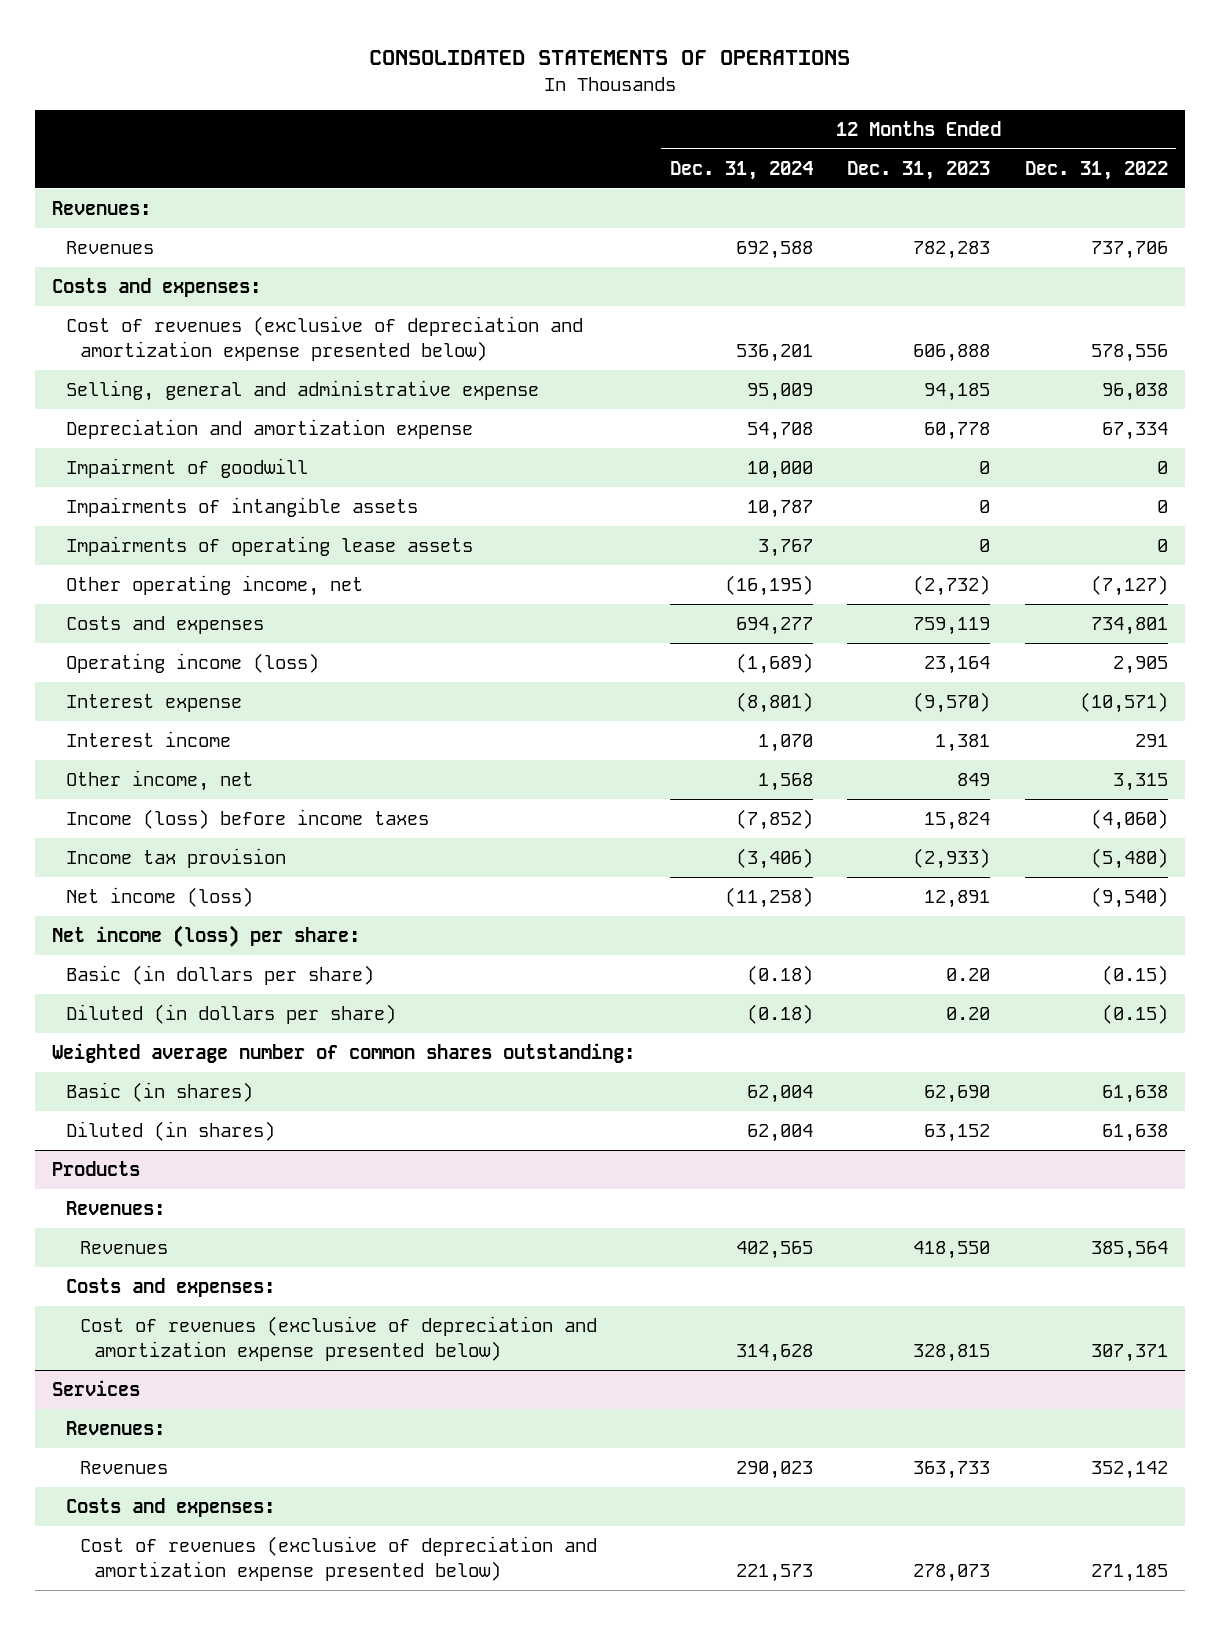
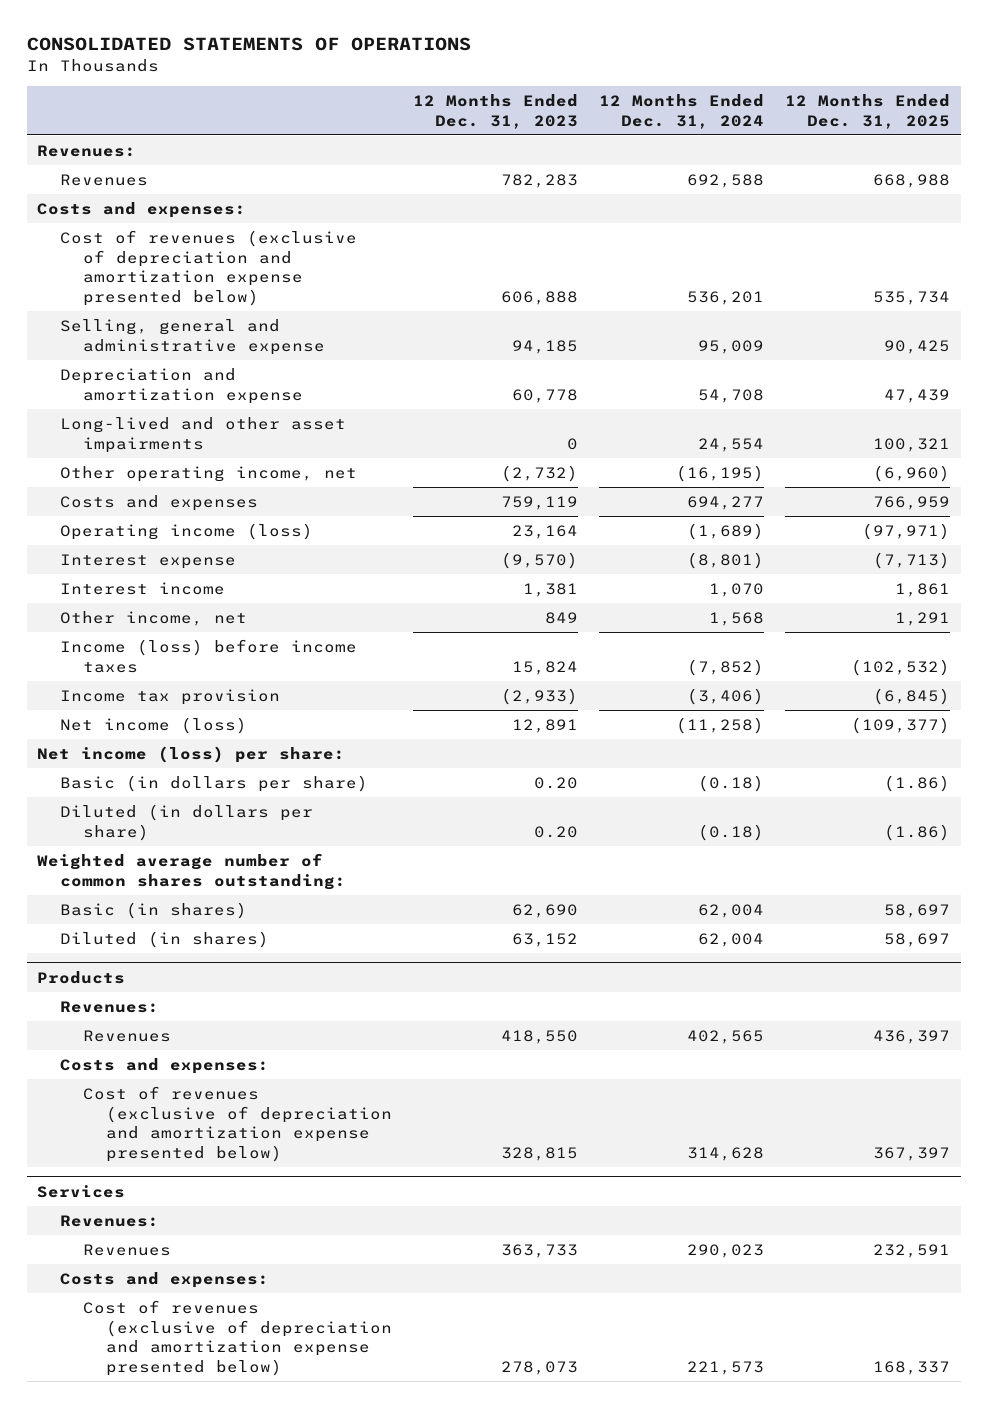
- | 12 Months Ended Dec. 31, 2024 | 12 Months Ended Dec. 31, 2023 | 12 Months Ended Dec. 31, 2022
+ | 12 Months Ended Dec. 31, 2023 | 12 Months Ended Dec. 31, 2024 | 12 Months Ended Dec. 31, 2025
- Impairment of goodwill | 10,000 | 0 | 0
- Impairments of intangible assets | 10,787 | 0 | 0
- Impairments of operating lease assets | 3,767 | 0 | 0
+ Long-lived and other asset impairments | 0 | 24,554 | 100,321

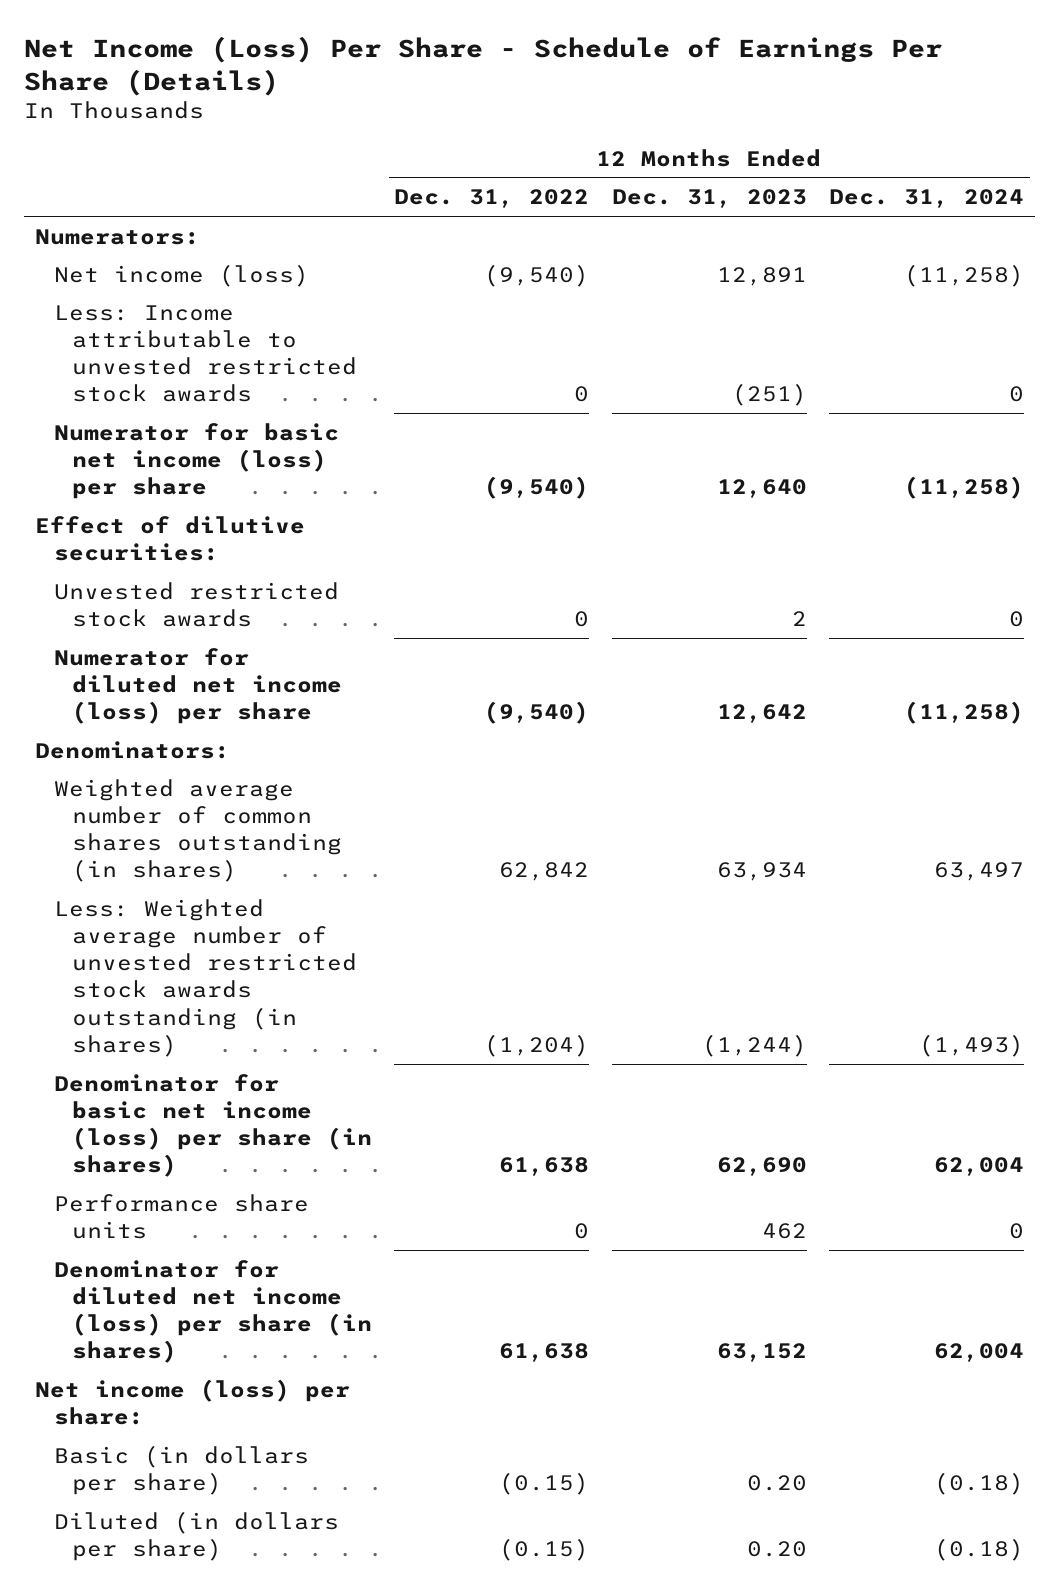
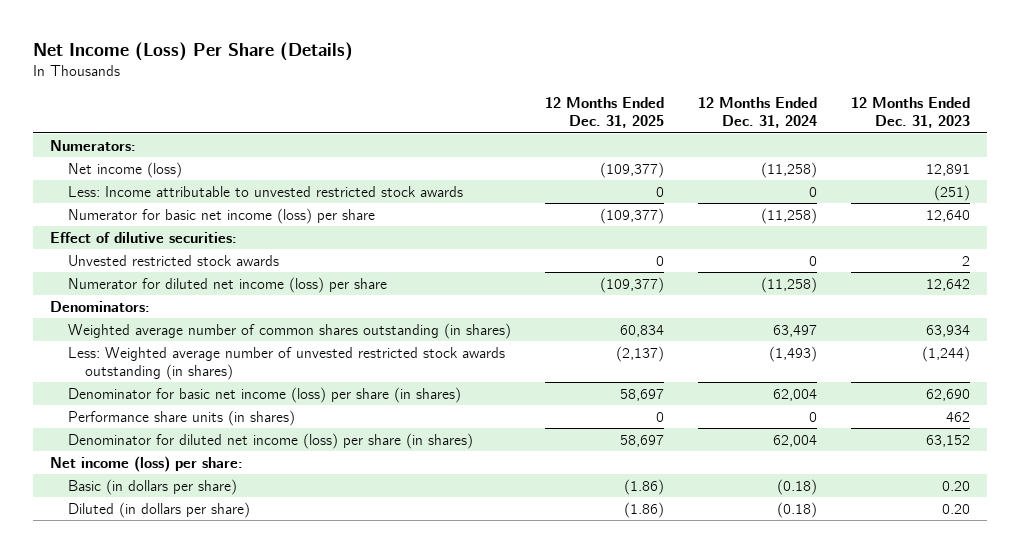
- Net Income (Loss) Per Share - Schedule of Earnings Per Share (Details)
+ Net Income (Loss) Per Share (Details)
- | 12 Months Ended Dec. 31, 2022 | 12 Months Ended Dec. 31, 2023 | 12 Months Ended Dec. 31, 2024
+ | 12 Months Ended Dec. 31, 2025 | 12 Months Ended Dec. 31, 2024 | 12 Months Ended Dec. 31, 2023
- Performance share units | 0 | 462 | 0
+ Performance share units (in shares) | 0 | 0 | 462

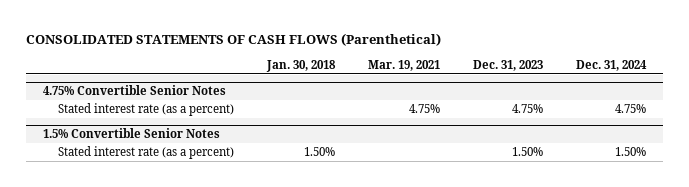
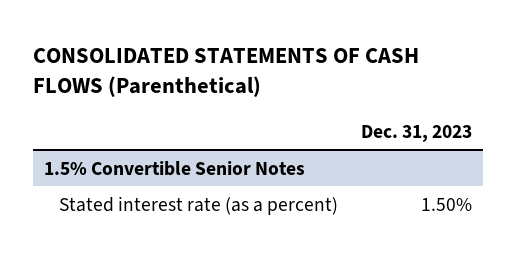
- | Jan. 30, 2018 | Mar. 19, 2021 | Dec. 31, 2023 | Dec. 31, 2024
+ | Dec. 31, 2023
- 4.75% Convertible Senior Notes
- Stated interest rate (as a percent) | | 4.75% | 4.75% | 4.75%

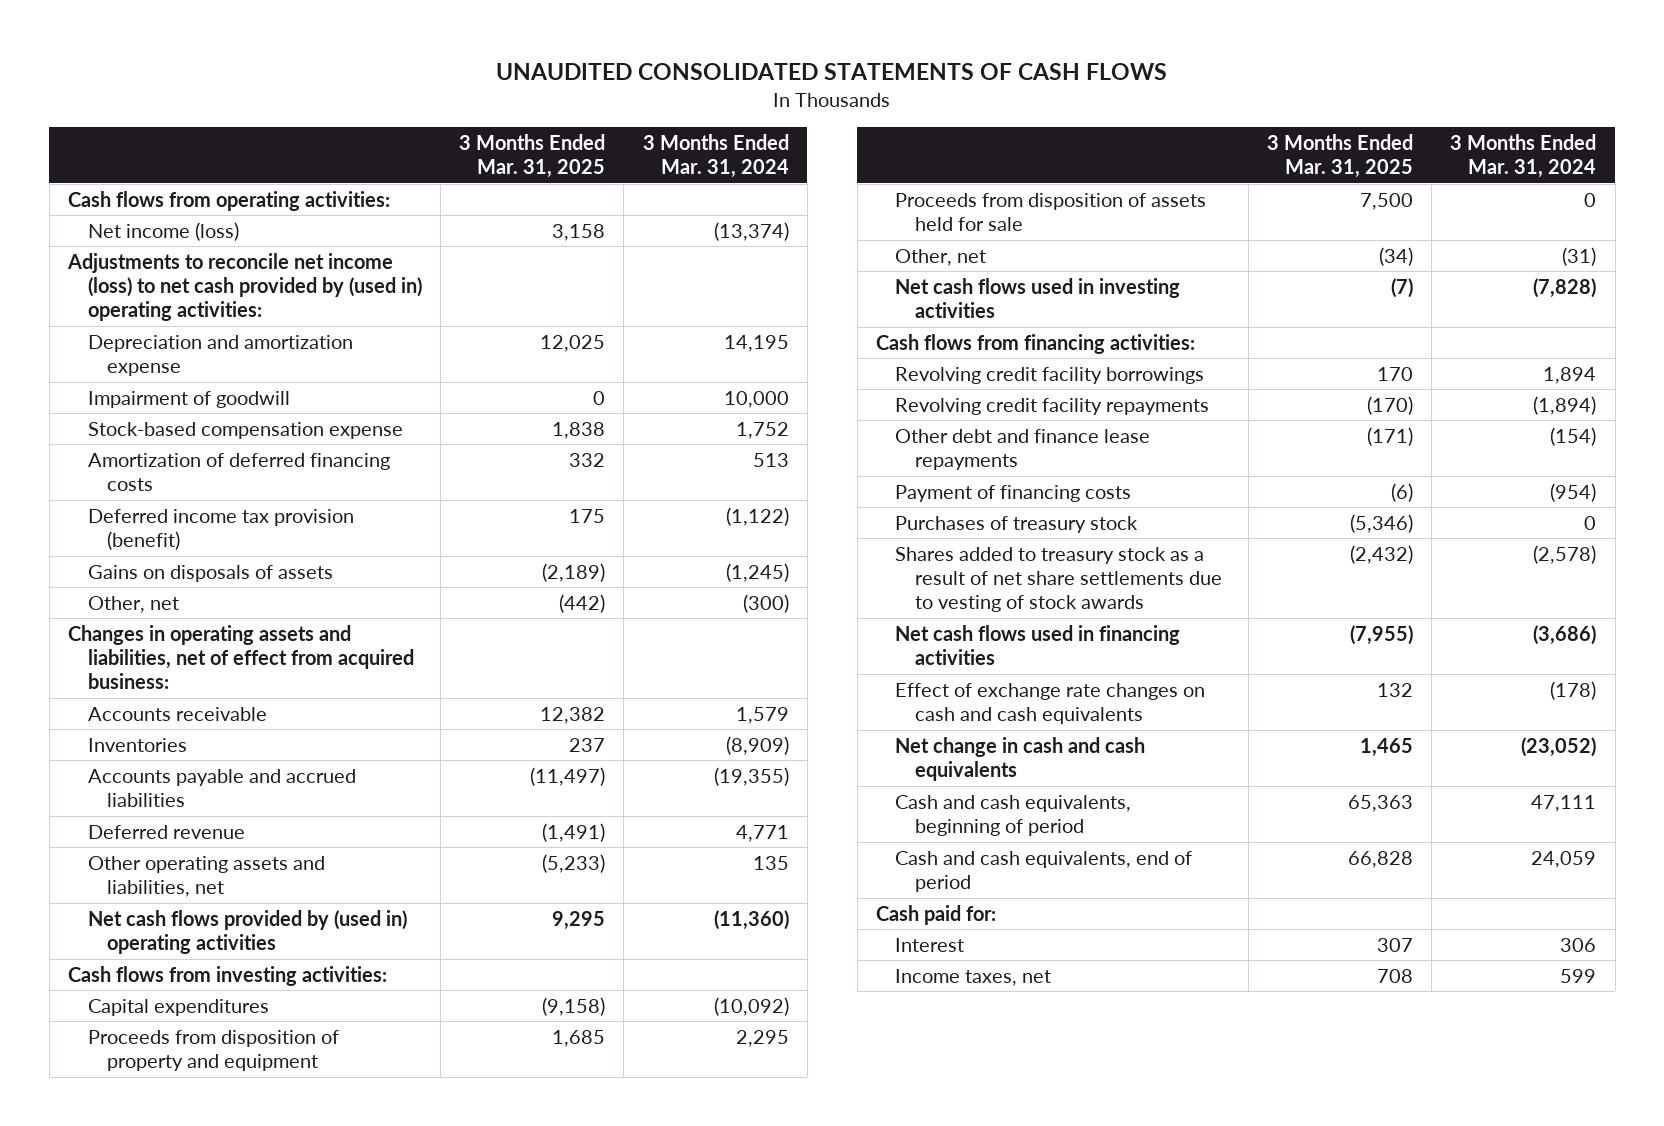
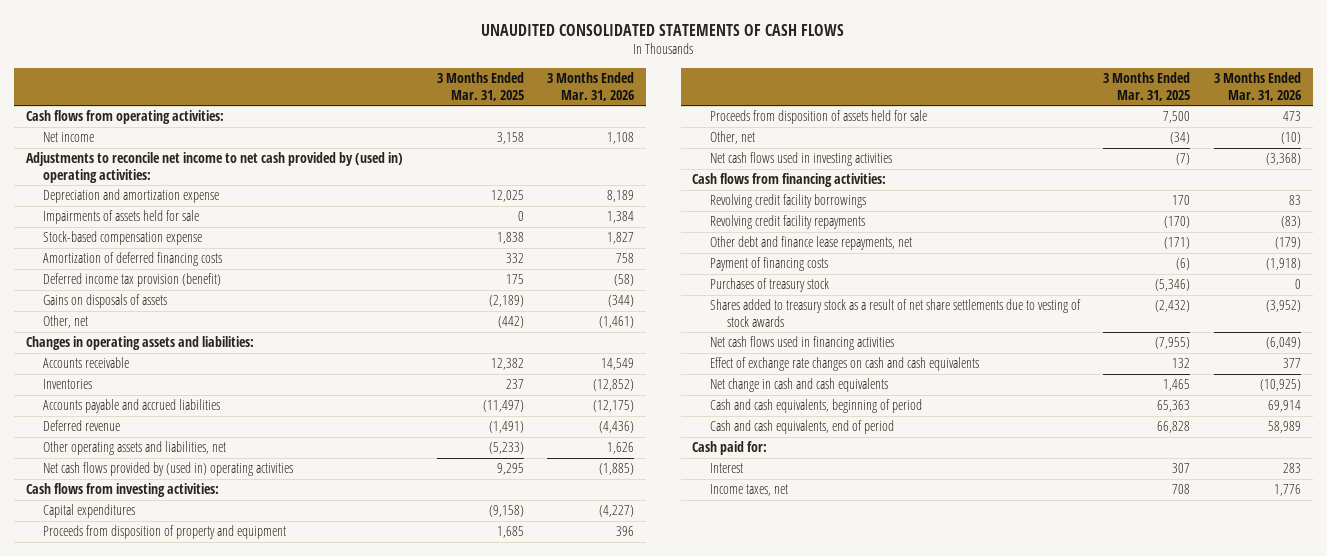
- | 3 Months Ended Mar. 31, 2025 | 3 Months Ended Mar. 31, 2024
+ | 3 Months Ended Mar. 31, 2025 | 3 Months Ended Mar. 31, 2026
- Net income (loss) | 3,158 | (13,374)
- Adjustments to reconcile net income (loss) to net cash provided by (used in) operating activities:
+ Net income | 3,158 | 1,108
+ Adjustments to reconcile net income to net cash provided by (used in) operating activities:
- Impairment of goodwill | 0 | 10,000
+ Impairments of assets held for sale | 0 | 1,384
- Changes in operating assets and liabilities, net of effect from acquired business:
+ Changes in operating assets and liabilities:
- Other debt and finance lease repayments | (171) | (154)
+ Other debt and finance lease repayments, net | (171) | (179)

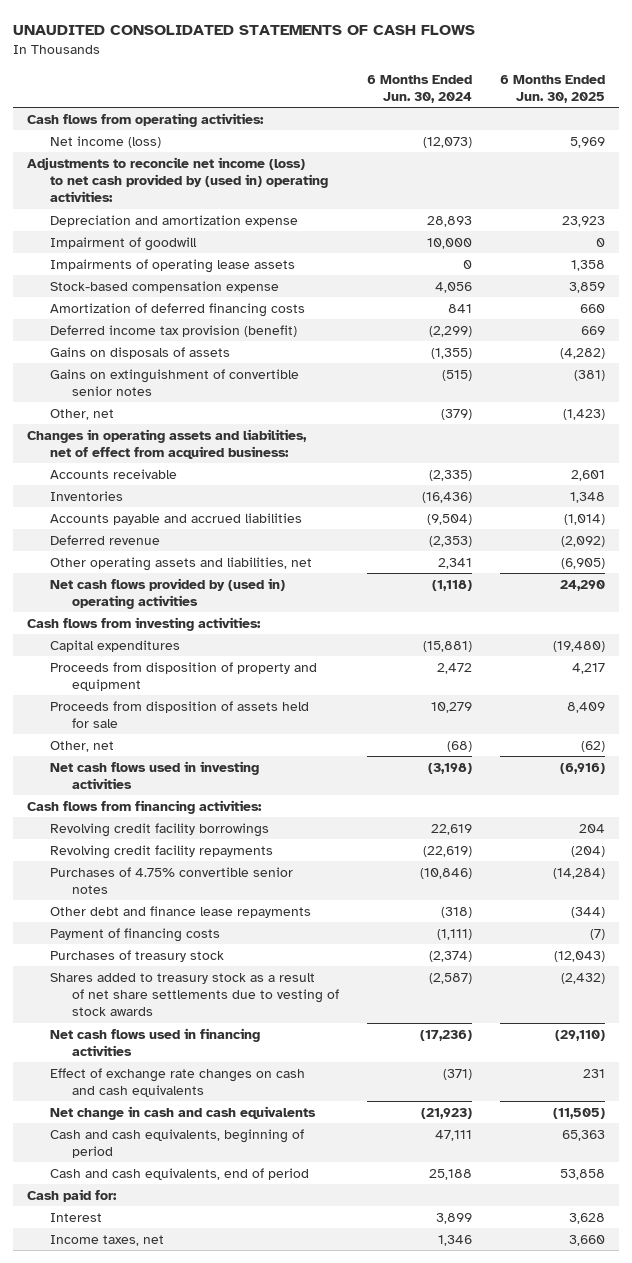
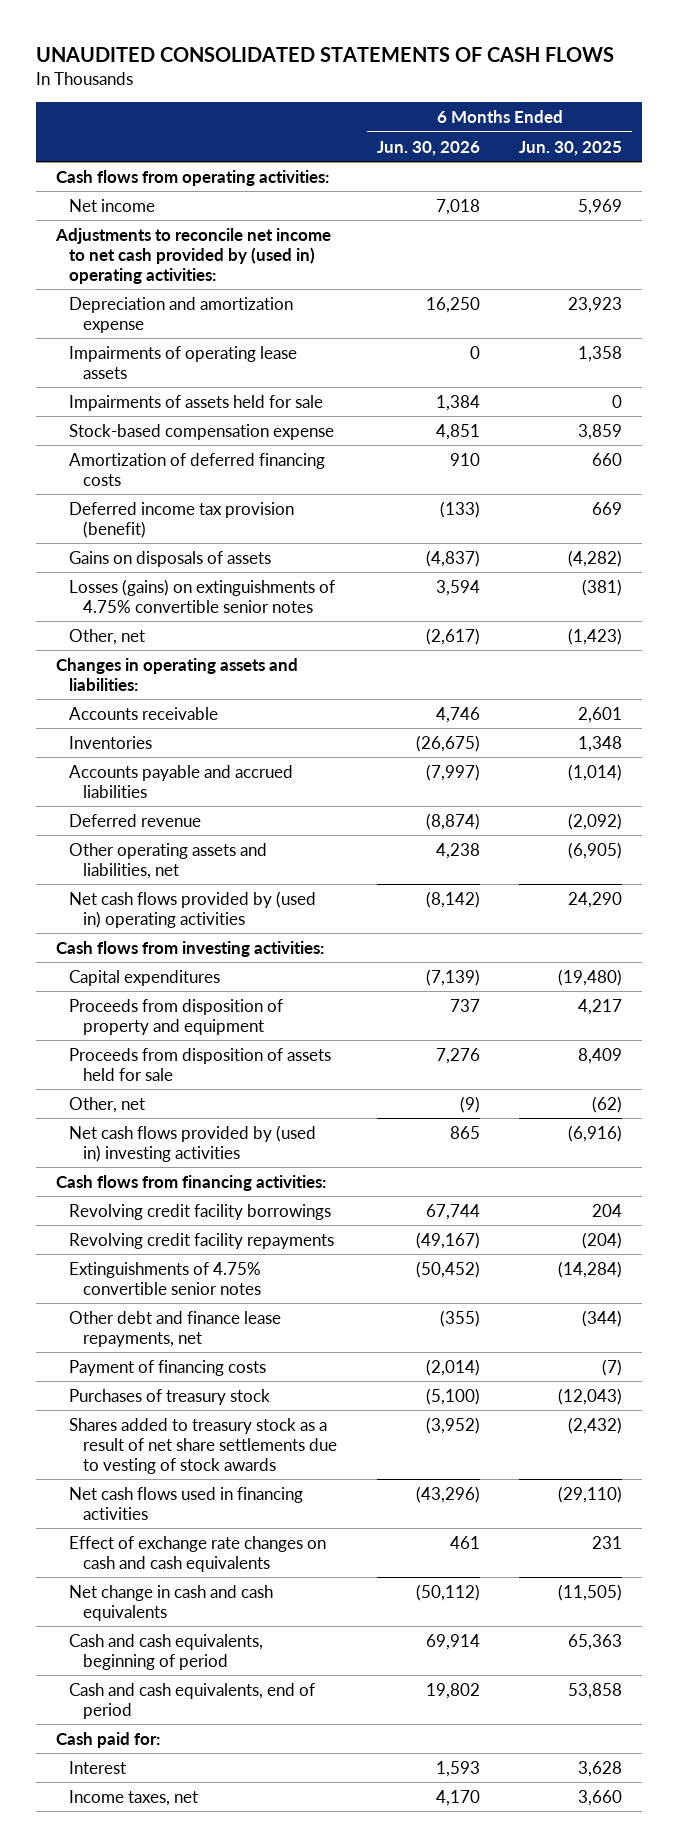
- | 6 Months Ended Jun. 30, 2024 | 6 Months Ended Jun. 30, 2025
+ | 6 Months Ended Jun. 30, 2026 | 6 Months Ended Jun. 30, 2025
- Net income (loss) | (12,073) | 5,969
- Adjustments to reconcile net income (loss) to net cash provided by (used in) operating activities:
+ Net income | 7,018 | 5,969
+ Adjustments to reconcile net income to net cash provided by (used in) operating activities:
- Impairment of goodwill | 10,000 | 0
+ Impairments of assets held for sale | 1,384 | 0
- Gains on extinguishment of convertible senior notes | (515) | (381)
+ Losses (gains) on extinguishments of 4.75% convertible senior notes | 3,594 | (381)
- Changes in operating assets and liabilities, net of effect from acquired business:
+ Changes in operating assets and liabilities:
- Net cash flows used in investing activities | (3,198) | (6,916)
+ Net cash flows provided by (used in) investing activities | 865 | (6,916)
- Purchases of 4.75% convertible senior notes | (10,846) | (14,284)
- Other debt and finance lease repayments | (318) | (344)
+ Extinguishments of 4.75% convertible senior notes | (50,452) | (14,284)
+ Other debt and finance lease repayments, net | (355) | (344)

